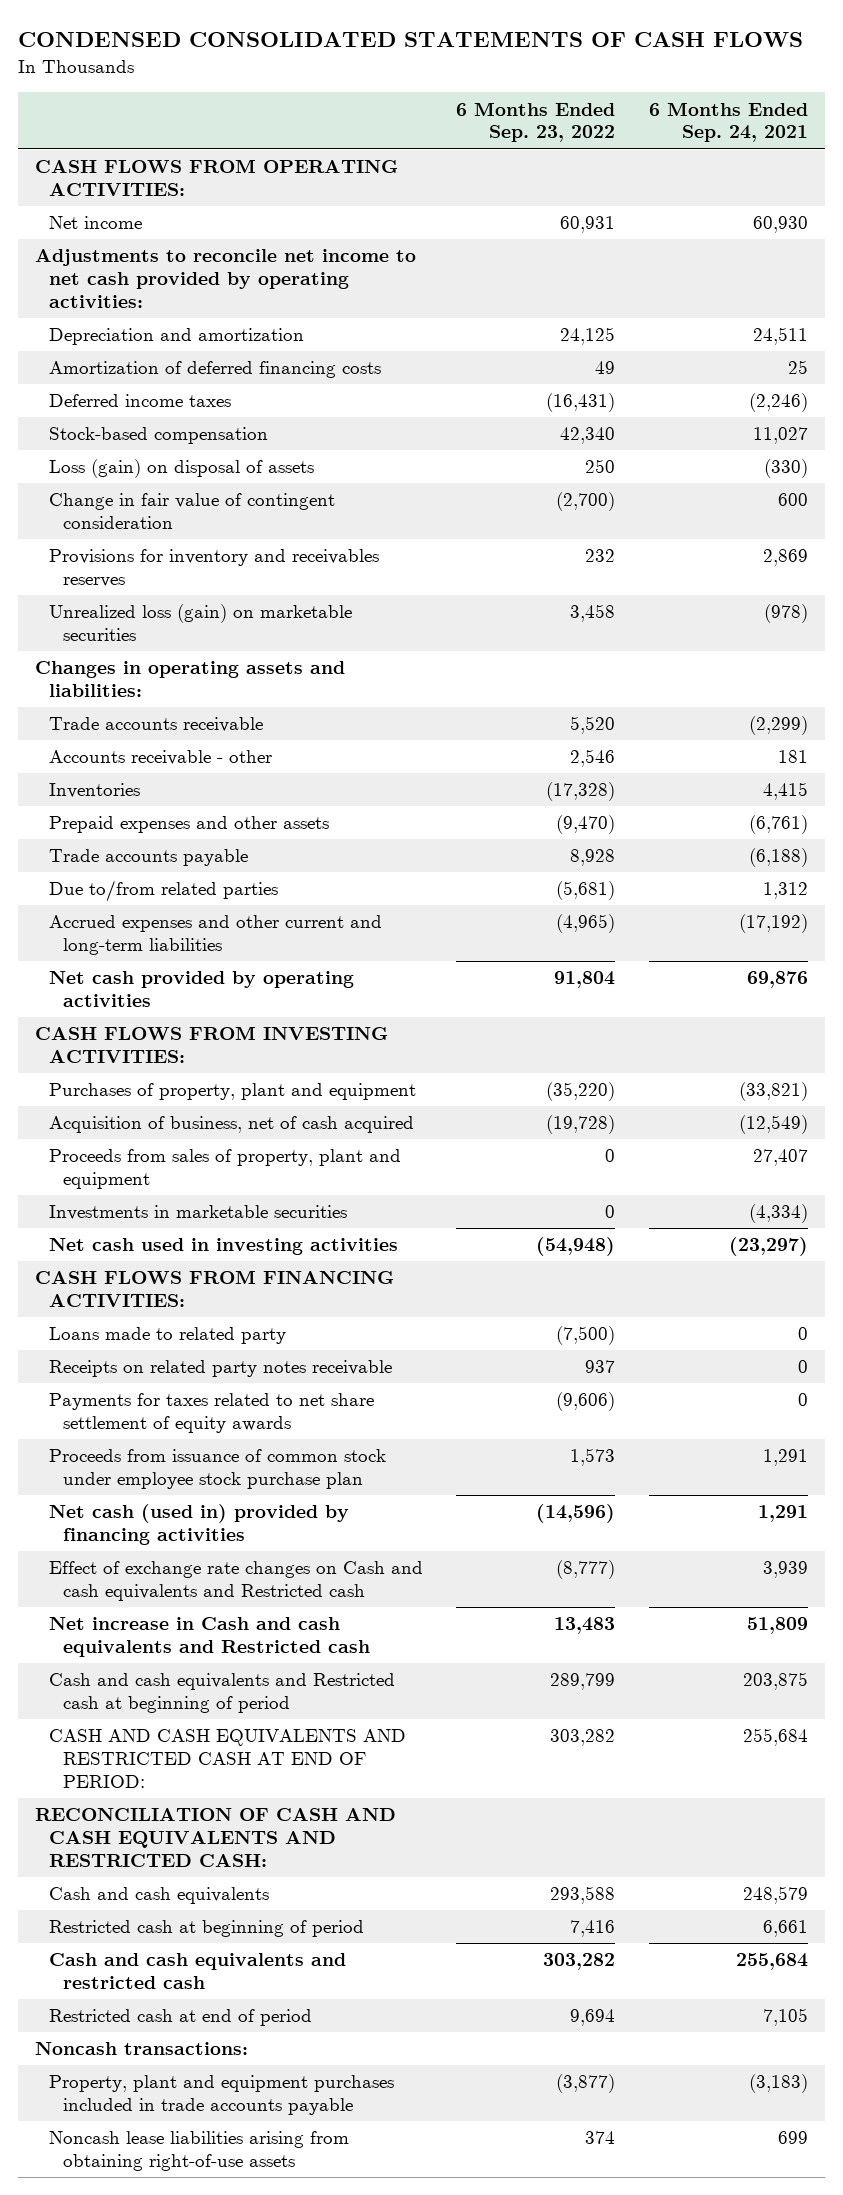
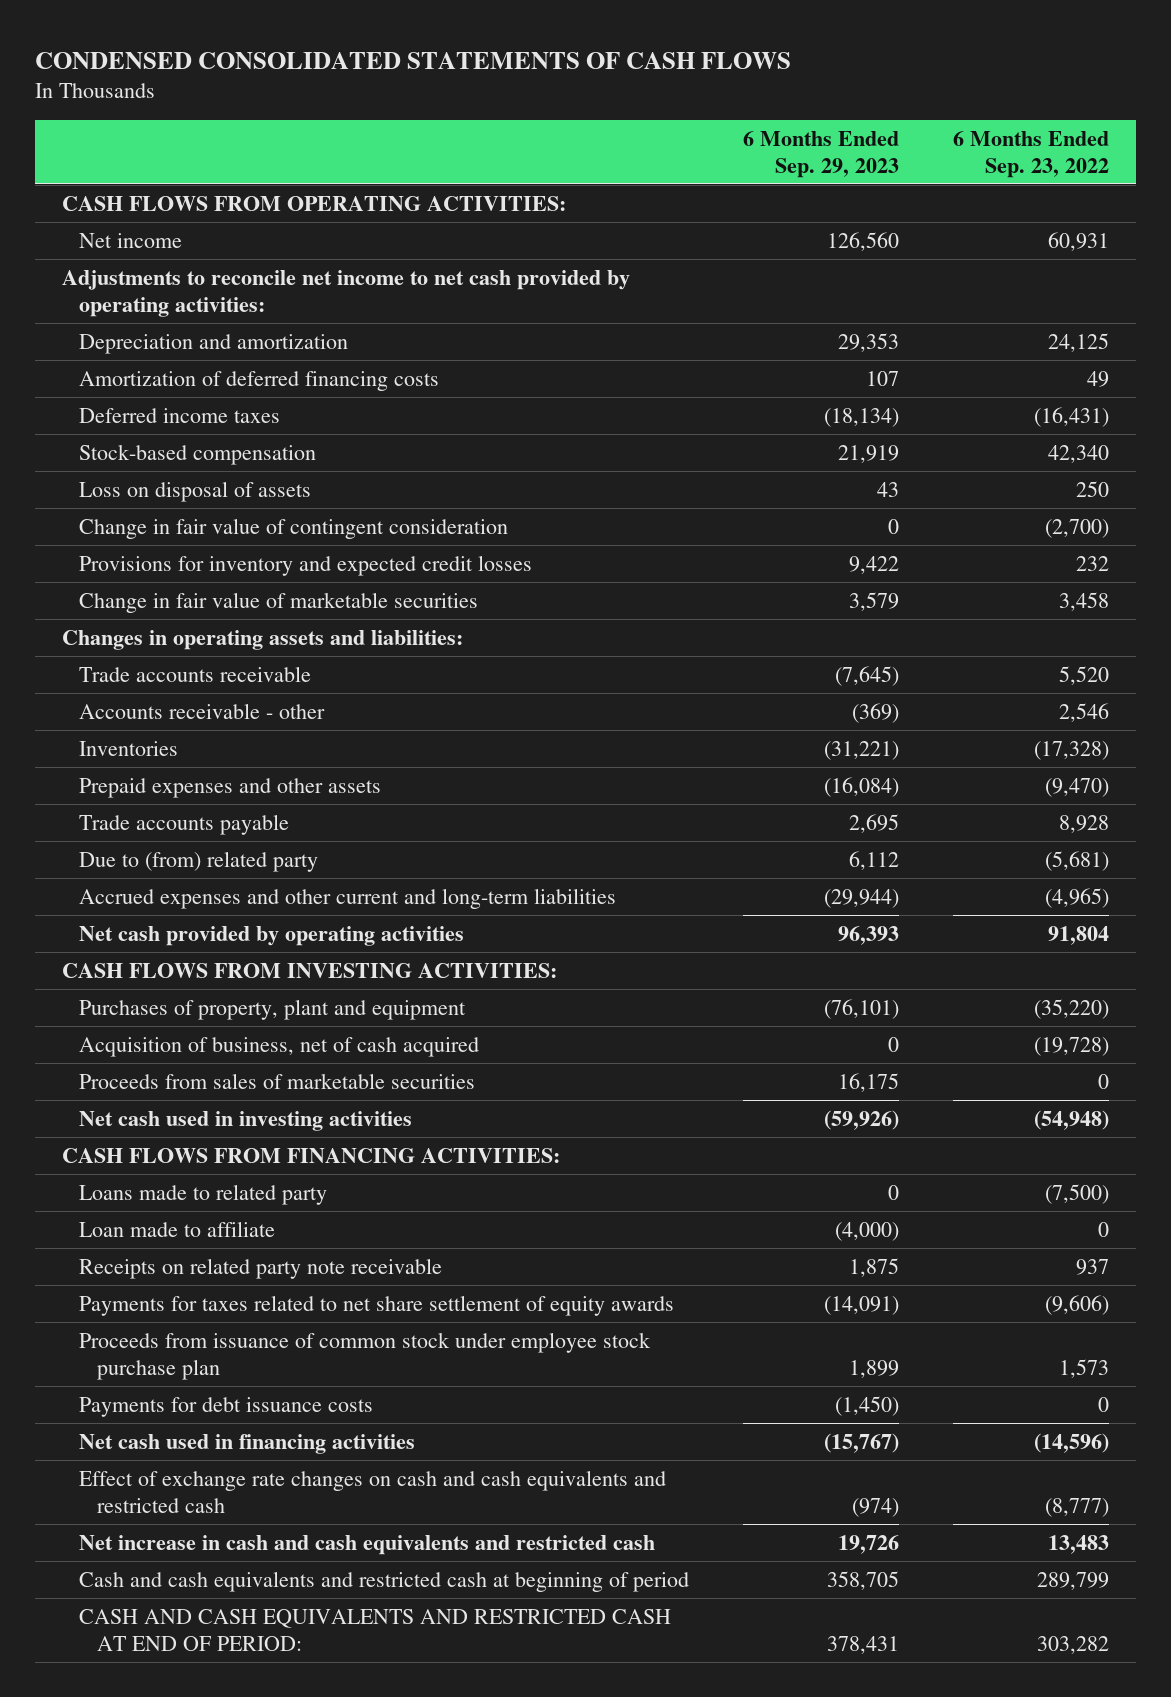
- | 6 Months Ended Sep. 23, 2022 | 6 Months Ended Sep. 24, 2021
+ | 6 Months Ended Sep. 29, 2023 | 6 Months Ended Sep. 23, 2022
- Loss (gain) on disposal of assets | 250 | (330)
+ Loss on disposal of assets | 43 | 250
- Provisions for inventory and receivables reserves | 232 | 2,869
- Unrealized loss (gain) on marketable securities | 3,458 | (978)
+ Provisions for inventory and expected credit losses | 9,422 | 232
+ Change in fair value of marketable securities | 3,579 | 3,458
- Due to/from related parties | (5,681) | 1,312
+ Due to (from) related party | 6,112 | (5,681)
- Proceeds from sales of property, plant and equipment | 0 | 27,407
- Investments in marketable securities | 0 | (4,334)
+ Proceeds from sales of marketable securities | 16,175 | 0
- Receipts on related party notes receivable | 937 | 0
+ Loan made to affiliate | (4,000) | 0
+ Receipts on related party note receivable | 1,875 | 937
- Net cash (used in) provided by financing activities | (14,596) | 1,291
- Effect of exchange rate changes on Cash and cash equivalents and Restricted cash | (8,777) | 3,939
- Net increase in Cash and cash equivalents and Restricted cash | 13,483 | 51,809
- Cash and cash equivalents and Restricted cash at beginning of period | 289,799 | 203,875
+ Payments for debt issuance costs | (1,450) | 0
+ Net cash used in financing activities | (15,767) | (14,596)
+ Effect of exchange rate changes on cash and cash equivalents and restricted cash | (974) | (8,777)
+ Net increase in cash and cash equivalents and restricted cash | 19,726 | 13,483
+ Cash and cash equivalents and restricted cash at beginning of period | 358,705 | 289,799
- RECONCILIATION OF CASH AND CASH EQUIVALENTS AND RESTRICTED CASH:
- Cash and cash equivalents | 293,588 | 248,579
- Restricted cash at beginning of period | 7,416 | 6,661
- Cash and cash equivalents and restricted cash | 303,282 | 255,684
- Restricted cash at end of period | 9,694 | 7,105
- Noncash transactions:
- Property, plant and equipment purchases included in trade accounts payable | (3,877) | (3,183)
- Noncash lease liabilities arising from obtaining right-of-use assets | 374 | 699

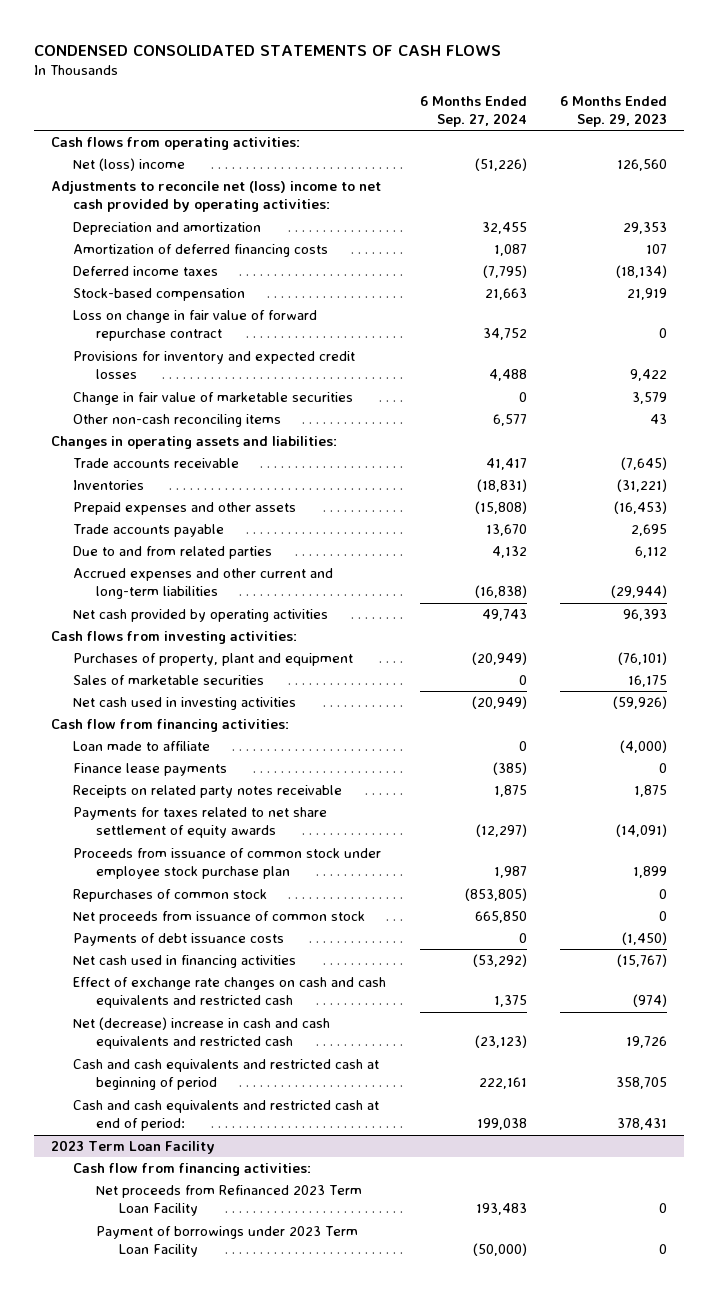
- | 6 Months Ended Sep. 29, 2023 | 6 Months Ended Sep. 23, 2022
+ | 6 Months Ended Sep. 27, 2024 | 6 Months Ended Sep. 29, 2023
- CASH FLOWS FROM OPERATING ACTIVITIES:
- Net income | 126,560 | 60,931
- Adjustments to reconcile net income to net cash provided by operating activities:
+ Cash flows from operating activities:
+ Net (loss) income | (51,226) | 126,560
+ Adjustments to reconcile net (loss) income to net cash provided by operating activities:
- Loss on disposal of assets | 43 | 250
- Change in fair value of contingent consideration | 0 | (2,700)
+ Loss on change in fair value of forward repurchase contract | 34,752 | 0
+ Other non-cash reconciling items | 6,577 | 43
- Accounts receivable - other | (369) | 2,546
- Prepaid expenses and other assets | (16,084) | (9,470)
+ Prepaid expenses and other assets | (15,808) | (16,453)
- Due to (from) related party | 6,112 | (5,681)
+ Due to and from related parties | 4,132 | 6,112
- CASH FLOWS FROM INVESTING ACTIVITIES:
+ Cash flows from investing activities:
- Acquisition of business, net of cash acquired | 0 | (19,728)
- Proceeds from sales of marketable securities | 16,175 | 0
+ Sales of marketable securities | 0 | 16,175
- CASH FLOWS FROM FINANCING ACTIVITIES:
- Loans made to related party | 0 | (7,500)
+ Cash flow from financing activities:
- Receipts on related party note receivable | 1,875 | 937
+ Finance lease payments | (385) | 0
+ Receipts on related party notes receivable | 1,875 | 1,875
- Payments for debt issuance costs | (1,450) | 0
+ Repurchases of common stock | (853,805) | 0
+ Net proceeds from issuance of common stock | 665,850 | 0
+ Payments of debt issuance costs | 0 | (1,450)
- Net increase in cash and cash equivalents and restricted cash | 19,726 | 13,483
+ Net (decrease) increase in cash and cash equivalents and restricted cash | (23,123) | 19,726
- CASH AND CASH EQUIVALENTS AND RESTRICTED CASH AT END OF PERIOD: | 378,431 | 303,282
+ Cash and cash equivalents and restricted cash at end of period: | 199,038 | 378,431
+ 2023 Term Loan Facility
+ Cash flow from financing activities:
+ Net proceeds from Refinanced 2023 Term Loan Facility | 193,483 | 0
+ Payment of borrowings under 2023 Term Loan Facility | (50,000) | 0

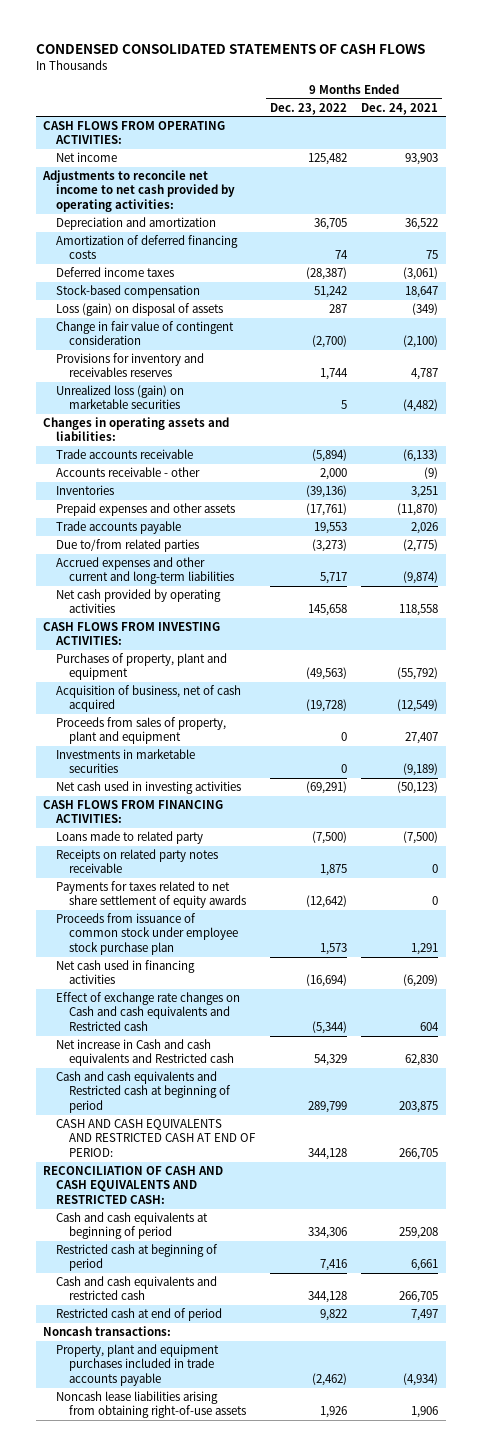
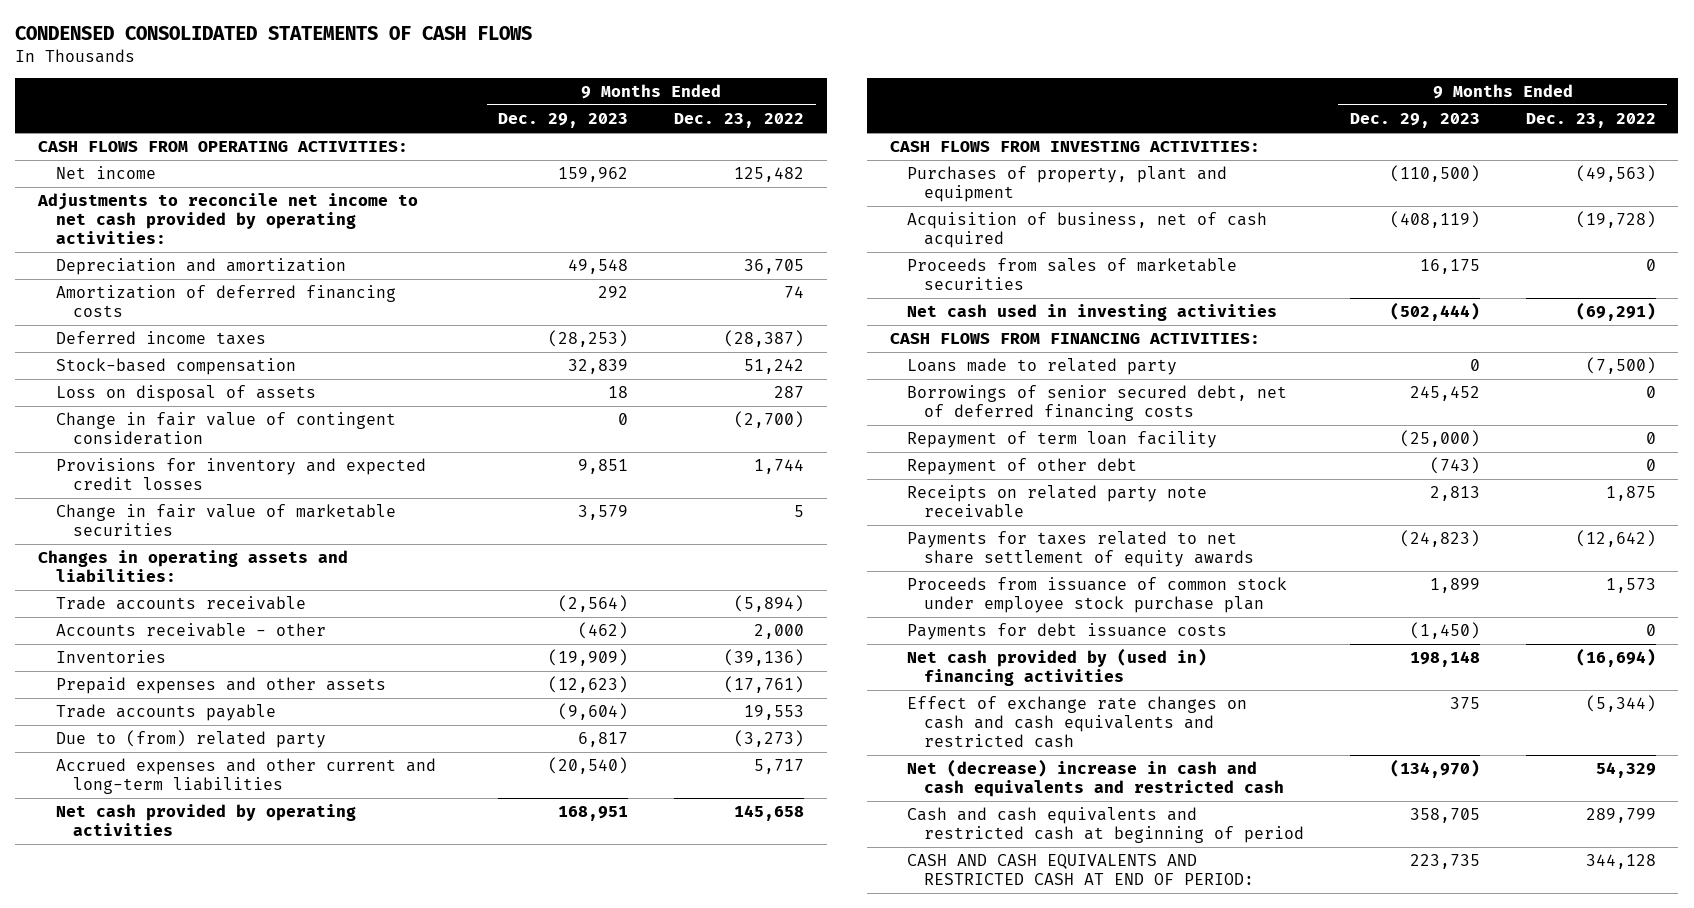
- | 9 Months Ended Dec. 23, 2022 | 9 Months Ended Dec. 24, 2021
+ | 9 Months Ended Dec. 29, 2023 | 9 Months Ended Dec. 23, 2022
- Loss (gain) on disposal of assets | 287 | (349)
+ Loss on disposal of assets | 18 | 287
- Provisions for inventory and receivables reserves | 1,744 | 4,787
- Unrealized loss (gain) on marketable securities | 5 | (4,482)
+ Provisions for inventory and expected credit losses | 9,851 | 1,744
+ Change in fair value of marketable securities | 3,579 | 5
- Due to/from related parties | (3,273) | (2,775)
+ Due to (from) related party | 6,817 | (3,273)
- Proceeds from sales of property, plant and equipment | 0 | 27,407
- Investments in marketable securities | 0 | (9,189)
+ Proceeds from sales of marketable securities | 16,175 | 0
- Receipts on related party notes receivable | 1,875 | 0
+ Borrowings of senior secured debt, net of deferred financing costs | 245,452 | 0
+ Repayment of term loan facility | (25,000) | 0
+ Repayment of other debt | (743) | 0
+ Receipts on related party note receivable | 2,813 | 1,875
- Net cash used in financing activities | (16,694) | (6,209)
- Effect of exchange rate changes on Cash and cash equivalents and Restricted cash | (5,344) | 604
- Net increase in Cash and cash equivalents and Restricted cash | 54,329 | 62,830
- Cash and cash equivalents and Restricted cash at beginning of period | 289,799 | 203,875
+ Payments for debt issuance costs | (1,450) | 0
+ Net cash provided by (used in) financing activities | 198,148 | (16,694)
+ Effect of exchange rate changes on cash and cash equivalents and restricted cash | 375 | (5,344)
+ Net (decrease) increase in cash and cash equivalents and restricted cash | (134,970) | 54,329
+ Cash and cash equivalents and restricted cash at beginning of period | 358,705 | 289,799
- RECONCILIATION OF CASH AND CASH EQUIVALENTS AND RESTRICTED CASH:
- Cash and cash equivalents at beginning of period | 334,306 | 259,208
- Restricted cash at beginning of period | 7,416 | 6,661
- Cash and cash equivalents and restricted cash | 344,128 | 266,705
- Restricted cash at end of period | 9,822 | 7,497
- Noncash transactions:
- Property, plant and equipment purchases included in trade accounts payable | (2,462) | (4,934)
- Noncash lease liabilities arising from obtaining right-of-use assets | 1,926 | 1,906

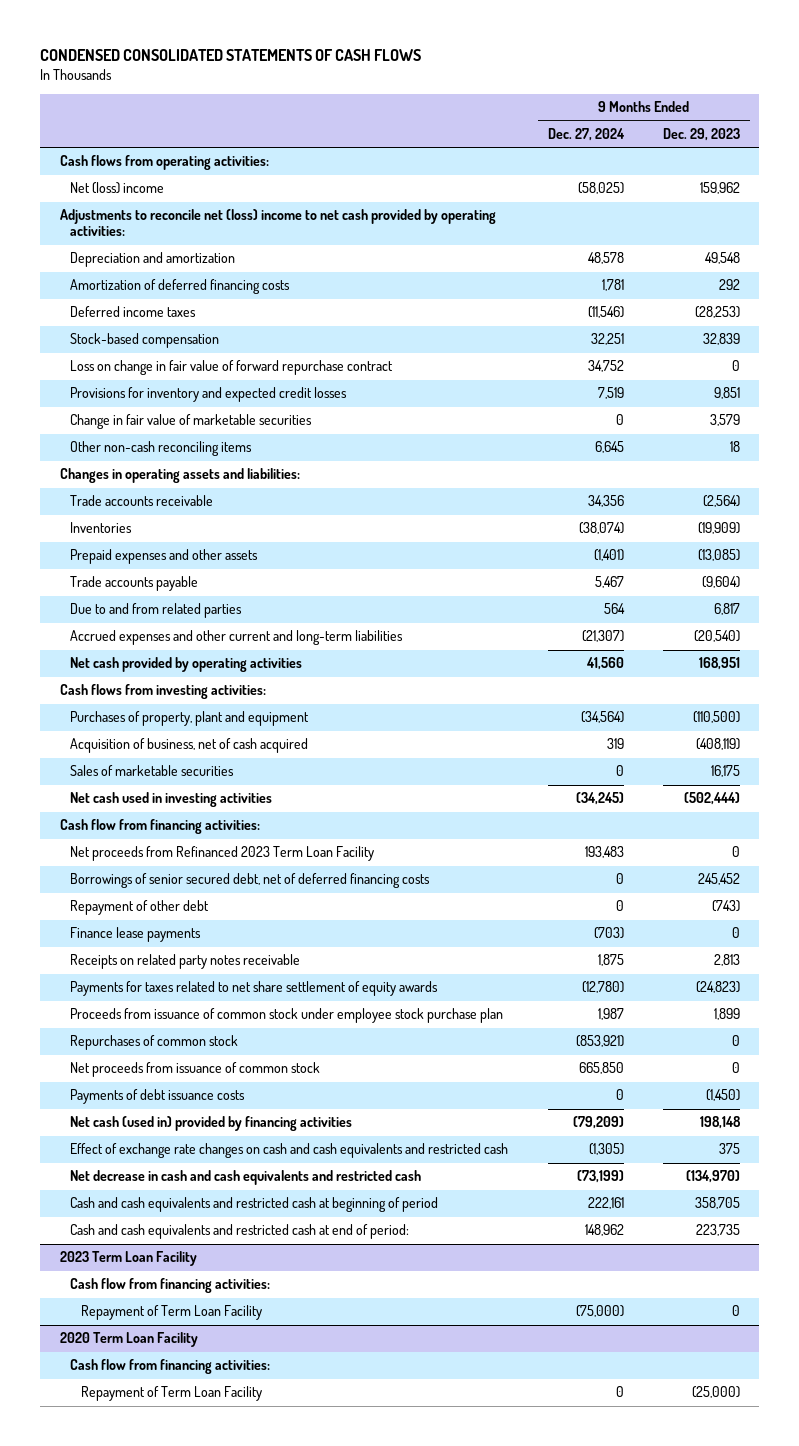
- | 9 Months Ended Dec. 29, 2023 | 9 Months Ended Dec. 23, 2022
+ | 9 Months Ended Dec. 27, 2024 | 9 Months Ended Dec. 29, 2023
- CASH FLOWS FROM OPERATING ACTIVITIES:
- Net income | 159,962 | 125,482
- Adjustments to reconcile net income to net cash provided by operating activities:
+ Cash flows from operating activities:
+ Net (loss) income | (58,025) | 159,962
+ Adjustments to reconcile net (loss) income to net cash provided by operating activities:
- Loss on disposal of assets | 18 | 287
- Change in fair value of contingent consideration | 0 | (2,700)
+ Loss on change in fair value of forward repurchase contract | 34,752 | 0
+ Other non-cash reconciling items | 6,645 | 18
- Accounts receivable - other | (462) | 2,000
- Prepaid expenses and other assets | (12,623) | (17,761)
+ Prepaid expenses and other assets | (1,401) | (13,085)
- Due to (from) related party | 6,817 | (3,273)
+ Due to and from related parties | 564 | 6,817
- CASH FLOWS FROM INVESTING ACTIVITIES:
+ Cash flows from investing activities:
- Proceeds from sales of marketable securities | 16,175 | 0
+ Sales of marketable securities | 0 | 16,175
- CASH FLOWS FROM FINANCING ACTIVITIES:
- Loans made to related party | 0 | (7,500)
+ Cash flow from financing activities:
+ Net proceeds from Refinanced 2023 Term Loan Facility | 193,483 | 0
- Repayment of term loan facility | (25,000) | 0
- Receipts on related party note receivable | 2,813 | 1,875
+ Finance lease payments | (703) | 0
+ Receipts on related party notes receivable | 1,875 | 2,813
- Payments for debt issuance costs | (1,450) | 0
- Net cash provided by (used in) financing activities | 198,148 | (16,694)
+ Repurchases of common stock | (853,921) | 0
+ Net proceeds from issuance of common stock | 665,850 | 0
+ Payments of debt issuance costs | 0 | (1,450)
+ Net cash (used in) provided by financing activities | (79,209) | 198,148
- Net (decrease) increase in cash and cash equivalents and restricted cash | (134,970) | 54,329
+ Net decrease in cash and cash equivalents and restricted cash | (73,199) | (134,970)
- CASH AND CASH EQUIVALENTS AND RESTRICTED CASH AT END OF PERIOD: | 223,735 | 344,128
+ Cash and cash equivalents and restricted cash at end of period: | 148,962 | 223,735
+ 2023 Term Loan Facility
+ Cash flow from financing activities:
+ Repayment of Term Loan Facility | (75,000) | 0
+ 2020 Term Loan Facility
+ Cash flow from financing activities:
+ Repayment of Term Loan Facility | 0 | (25,000)

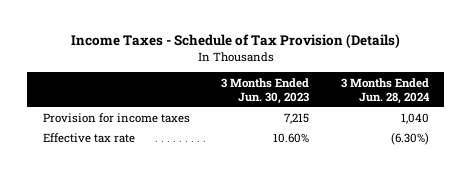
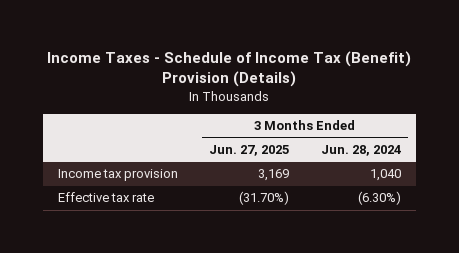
- Income Taxes - Schedule of Tax Provision (Details)
+ Income Taxes - Schedule of Income Tax (Benefit) Provision (Details)
- | 3 Months Ended Jun. 30, 2023 | 3 Months Ended Jun. 28, 2024
+ | 3 Months Ended Jun. 27, 2025 | 3 Months Ended Jun. 28, 2024
- Provision for income taxes | 7,215 | 1,040
+ Income tax provision | 3,169 | 1,040

